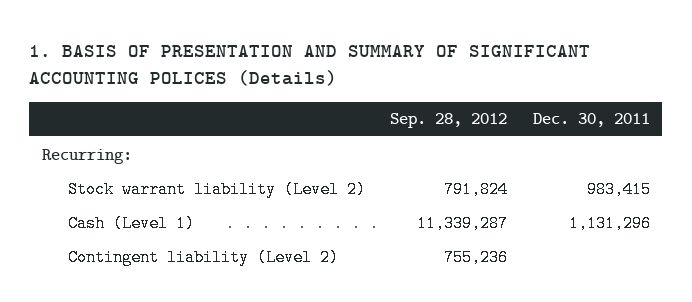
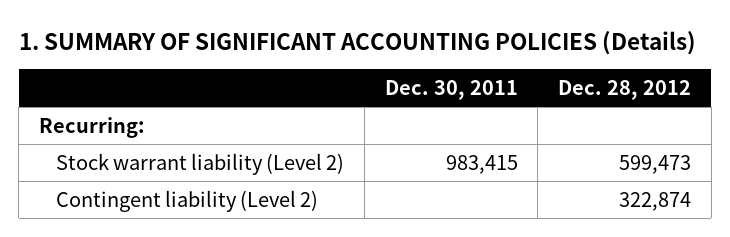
- 1. BASIS OF PRESENTATION AND SUMMARY OF SIGNIFICANT ACCOUNTING POLICES (Details)
+ 1. SUMMARY OF SIGNIFICANT ACCOUNTING POLICIES (Details)
- | Sep. 28, 2012 | Dec. 30, 2011
+ | Dec. 30, 2011 | Dec. 28, 2012
- Cash (Level 1) | 11,339,287 | 1,131,296

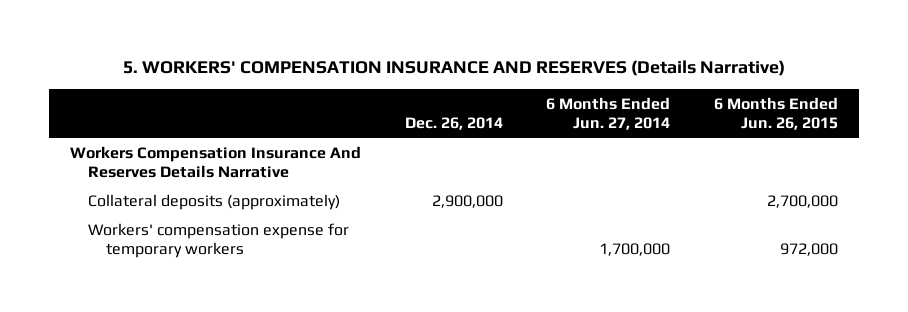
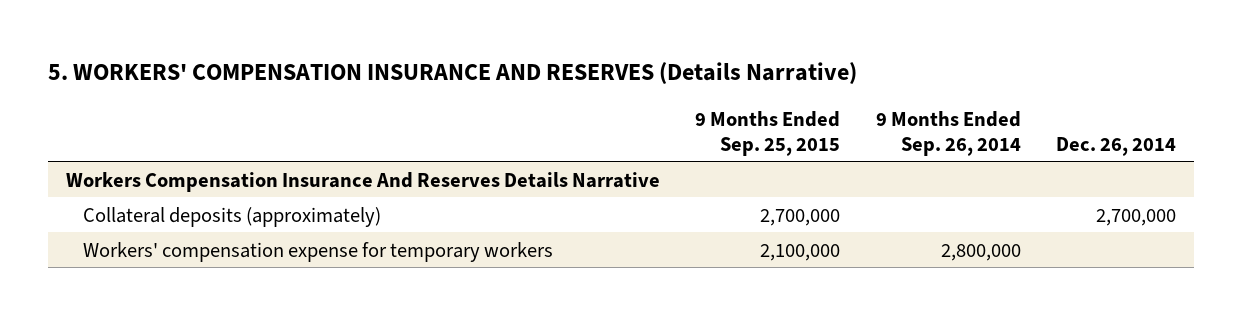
- | Dec. 26, 2014 | 6 Months Ended Jun. 27, 2014 | 6 Months Ended Jun. 26, 2015
+ | 9 Months Ended Sep. 25, 2015 | 9 Months Ended Sep. 26, 2014 | Dec. 26, 2014
- Collateral deposits (approximately) | 2,900,000 | | 2,700,000
+ Collateral deposits (approximately) | 2,700,000 | | 2,700,000

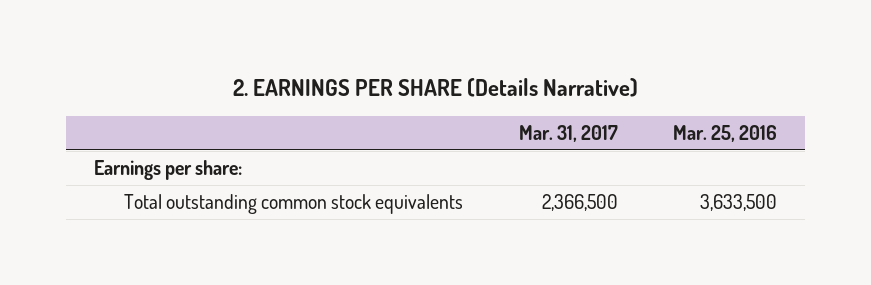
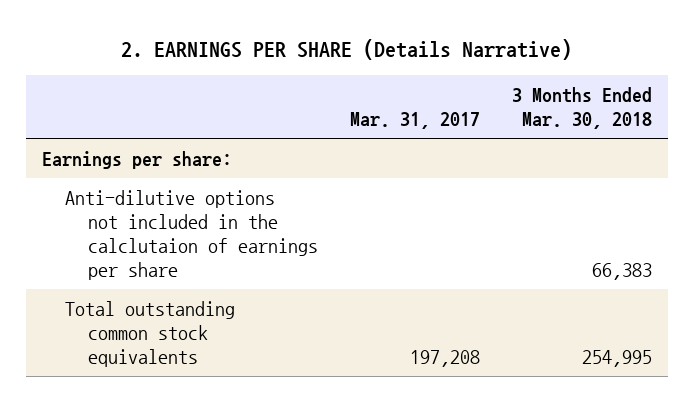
- | Mar. 31, 2017 | Mar. 25, 2016
+ | Mar. 31, 2017 | 3 Months Ended Mar. 30, 2018
- Total outstanding common stock equivalents | 2,366,500 | 3,633,500
+ Anti-dilutive options not included in the calclutaion of earnings per share | | 66,383
+ Total outstanding common stock equivalents | 197,208 | 254,995

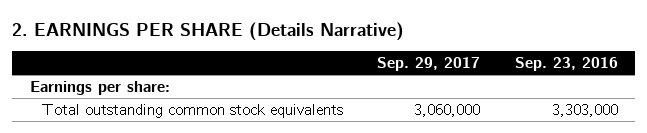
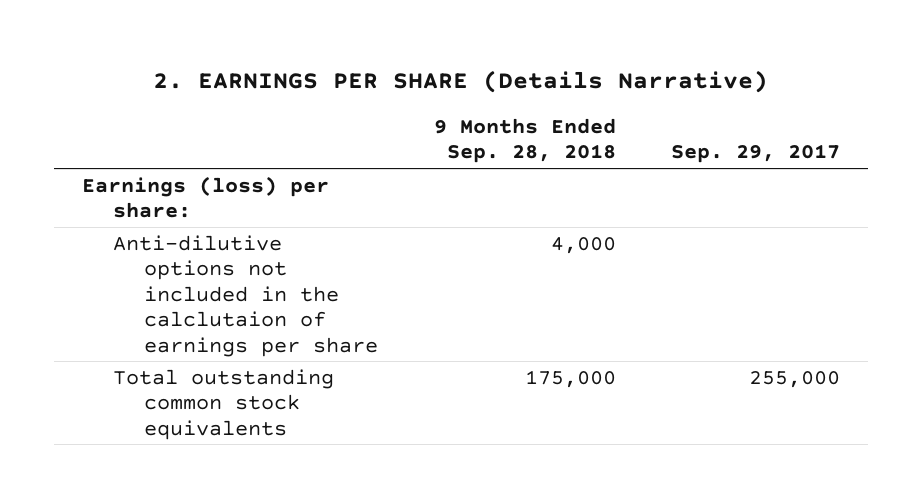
- | Sep. 29, 2017 | Sep. 23, 2016
+ | 9 Months Ended Sep. 28, 2018 | Sep. 29, 2017
- Earnings per share:
- Total outstanding common stock equivalents | 3,060,000 | 3,303,000
+ Earnings (loss) per share:
+ Anti-dilutive options not included in the calclutaion of earnings per share | 4,000 |
+ Total outstanding common stock equivalents | 175,000 | 255,000

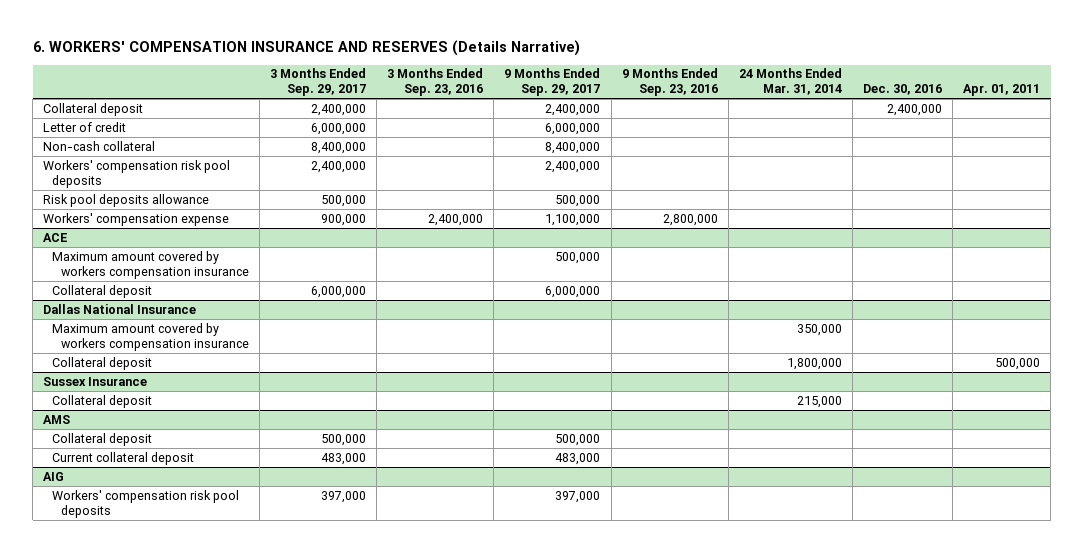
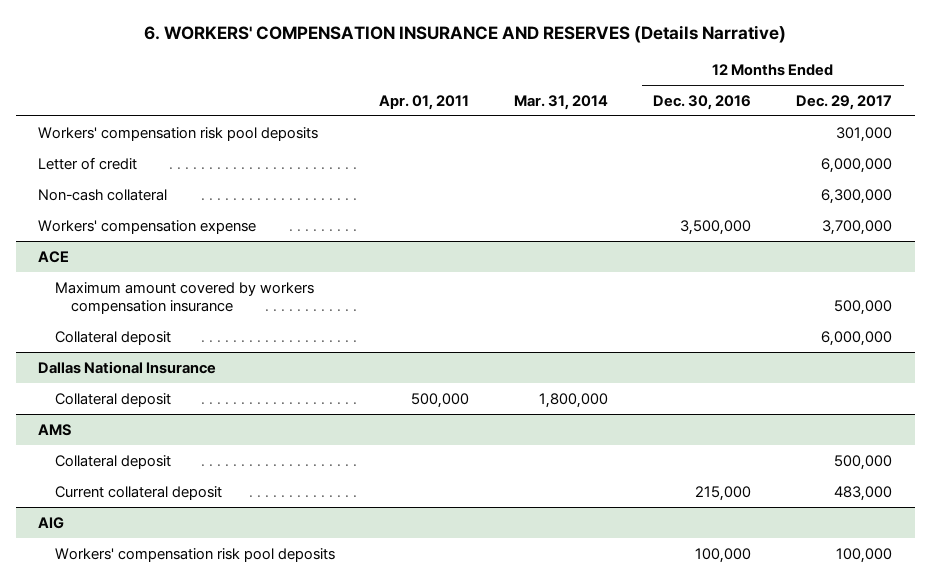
- | 3 Months Ended Sep. 29, 2017 | 3 Months Ended Sep. 23, 2016 | 9 Months Ended Sep. 29, 2017 | 9 Months Ended Sep. 23, 2016 | 24 Months Ended Mar. 31, 2014 | Dec. 30, 2016 | Apr. 01, 2011
+ | Apr. 01, 2011 | Mar. 31, 2014 | 12 Months Ended Dec. 30, 2016 | 12 Months Ended Dec. 29, 2017
- Collateral deposit | 2,400,000 | | 2,400,000 | | | 2,400,000 |
moved up: Workers' compensation risk pool deposits | | | | 301,000
- Risk pool deposits allowance | 500,000 | | 500,000 | | | |
@ Dallas National Insurance
- Maximum amount covered by workers compensation insurance | | | | | 350,000 | |
- Sussex Insurance
- Collateral deposit | | | | | 215,000 | |

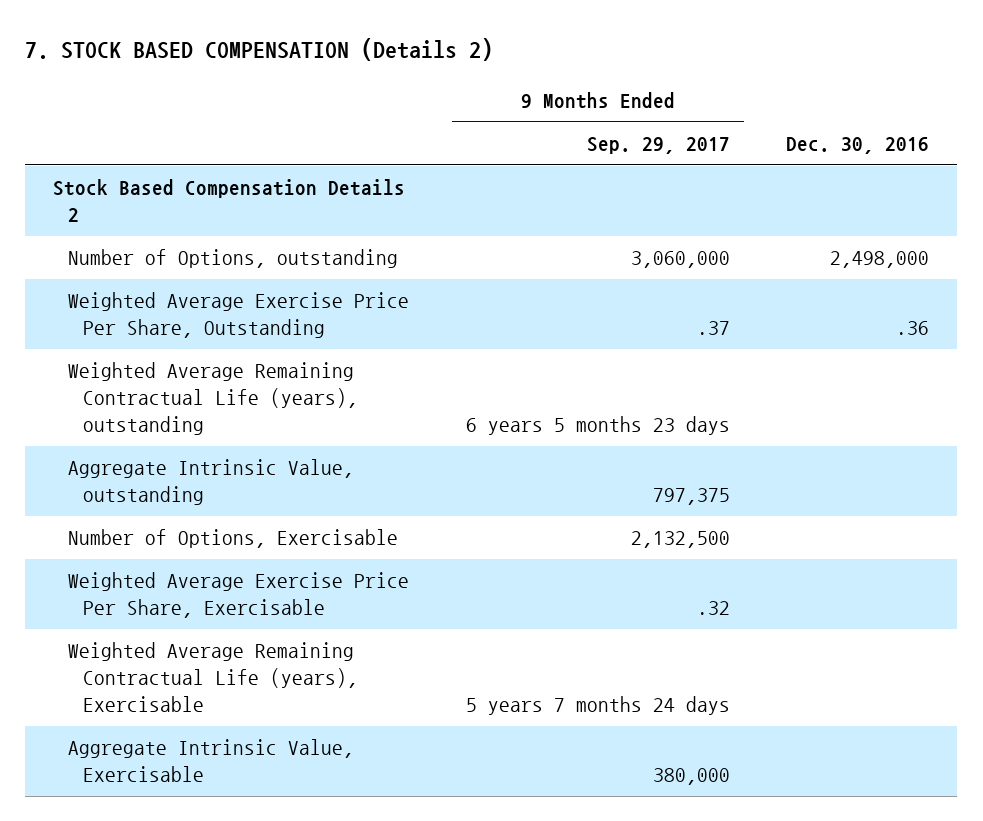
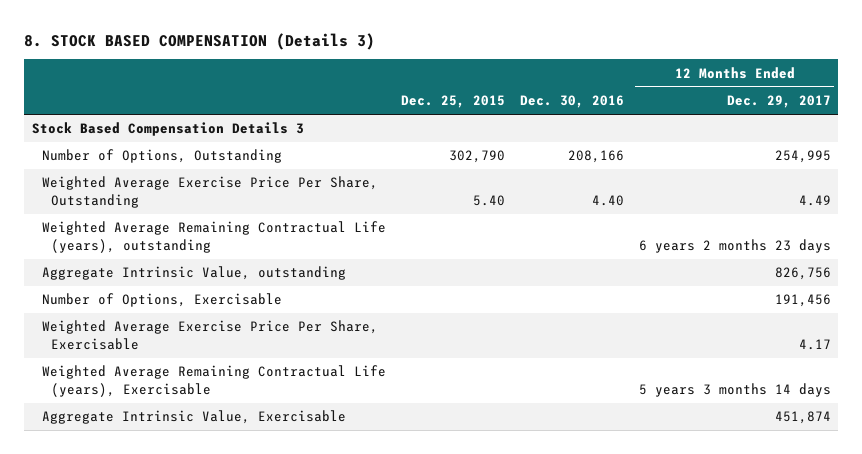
- 7. STOCK BASED COMPENSATION (Details 2)
+ 8. STOCK BASED COMPENSATION (Details 3)
- | 9 Months Ended Sep. 29, 2017 | Dec. 30, 2016
+ | Dec. 25, 2015 | Dec. 30, 2016 | 12 Months Ended Dec. 29, 2017
- Stock Based Compensation Details 2
- Number of Options, outstanding | 3,060,000 | 2,498,000
- Weighted Average Exercise Price Per Share, Outstanding | .37 | .36
+ Stock Based Compensation Details 3
+ Number of Options, Outstanding | 302,790 | 208,166 | 254,995
+ Weighted Average Exercise Price Per Share, Outstanding | 5.40 | 4.40 | 4.49

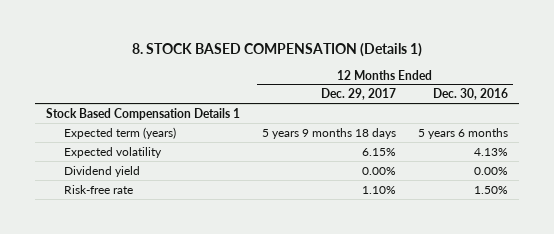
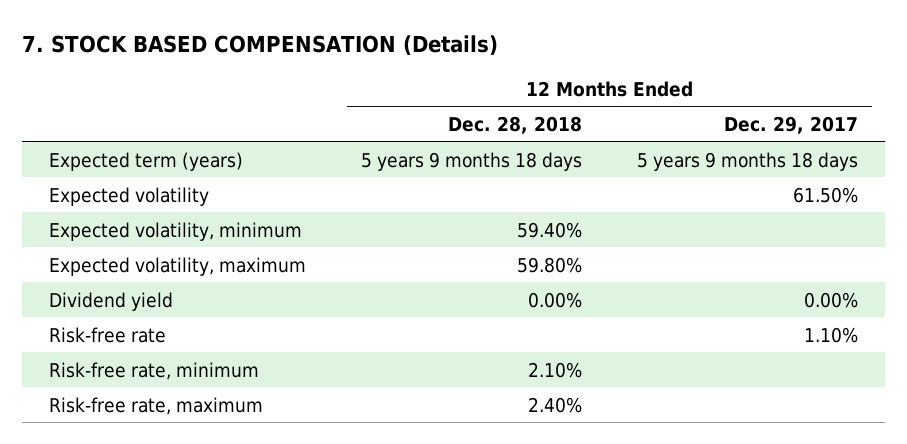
- 8. STOCK BASED COMPENSATION (Details 1)
+ 7. STOCK BASED COMPENSATION (Details)
- | 12 Months Ended Dec. 29, 2017 | 12 Months Ended Dec. 30, 2016
+ | 12 Months Ended Dec. 28, 2018 | 12 Months Ended Dec. 29, 2017
- Stock Based Compensation Details 1
- Expected volatility | 6.15% | 4.13%
+ Expected volatility | | 61.50%
+ Expected volatility, minimum | 59.40% |
+ Expected volatility, maximum | 59.80% |
+ Risk-free rate, minimum | 2.10% |
+ Risk-free rate, maximum | 2.40% |

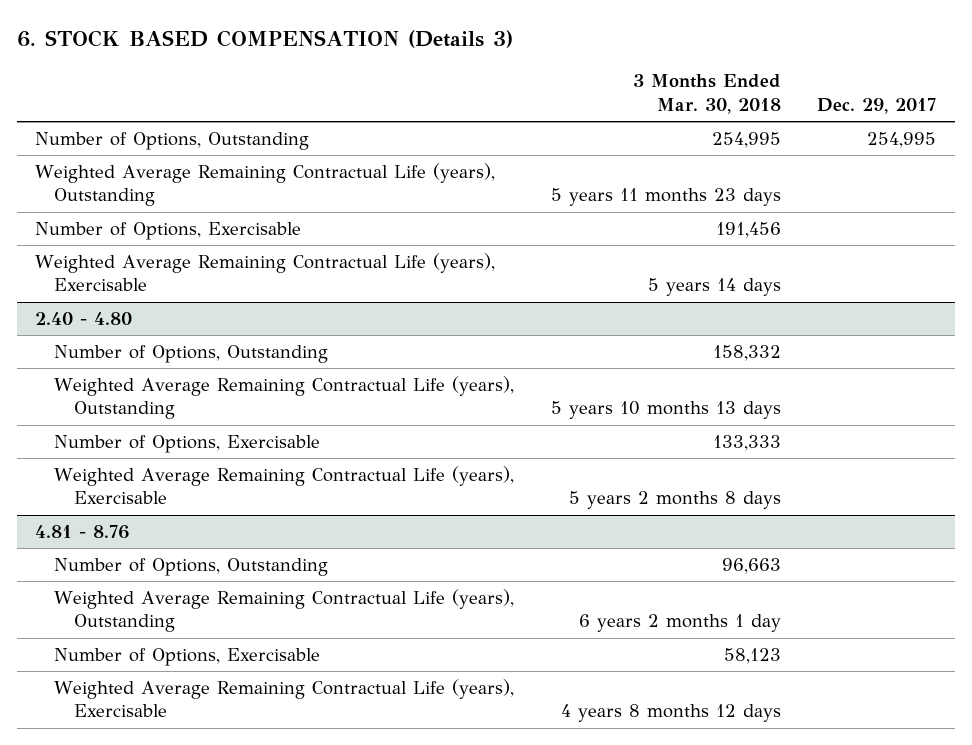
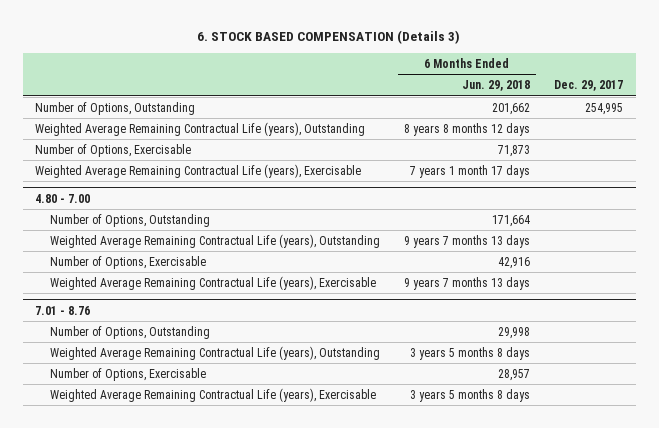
- | 3 Months Ended Mar. 30, 2018 | Dec. 29, 2017
+ | 6 Months Ended Jun. 29, 2018 | Dec. 29, 2017
- 2.40 - 4.80
+ 4.80 - 7.00
- 4.81 - 8.76
+ 7.01 - 8.76

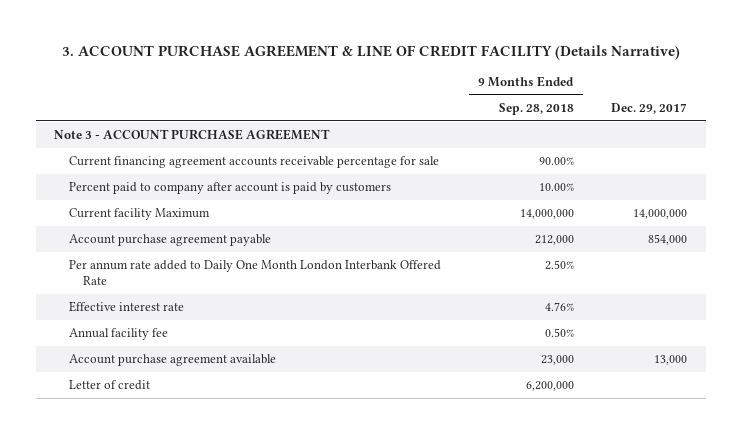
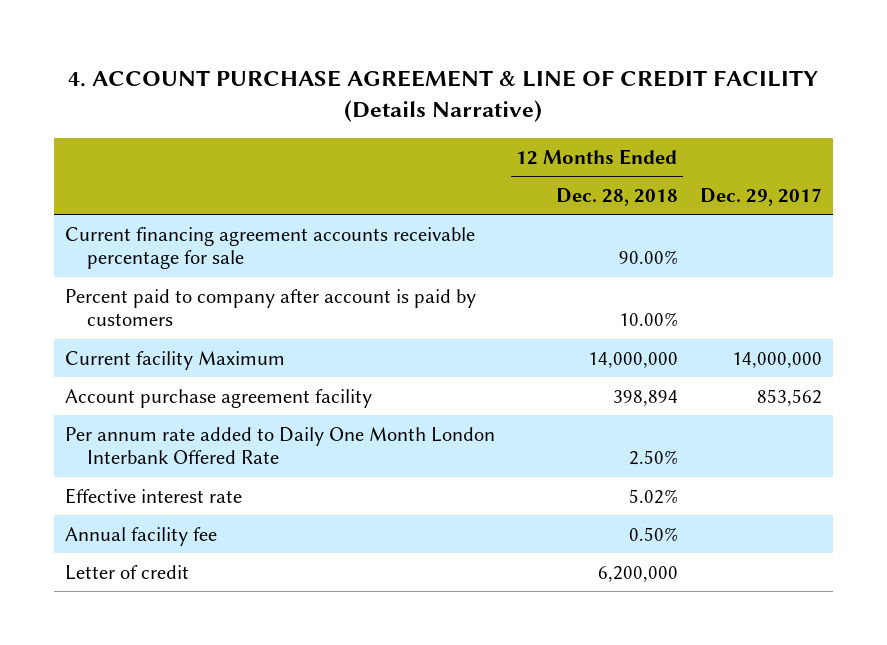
- 3. ACCOUNT PURCHASE AGREEMENT & LINE OF CREDIT FACILITY (Details Narrative)
+ 4. ACCOUNT PURCHASE AGREEMENT & LINE OF CREDIT FACILITY (Details Narrative)
- | 9 Months Ended Sep. 28, 2018 | Dec. 29, 2017
+ | 12 Months Ended Dec. 28, 2018 | Dec. 29, 2017
- Note 3 - ACCOUNT PURCHASE AGREEMENT
- Account purchase agreement payable | 212,000 | 854,000
+ Account purchase agreement facility | 398,894 | 853,562
- Account purchase agreement available | 23,000 | 13,000

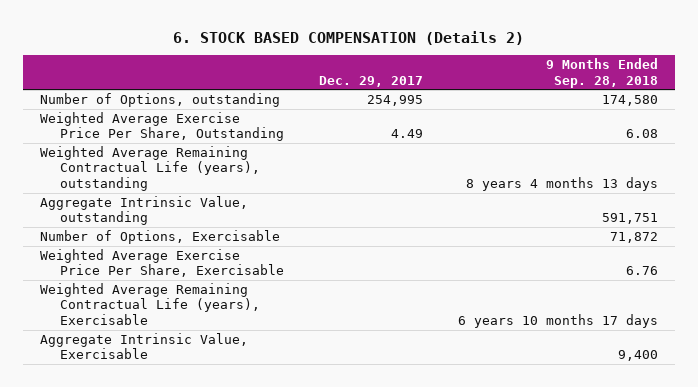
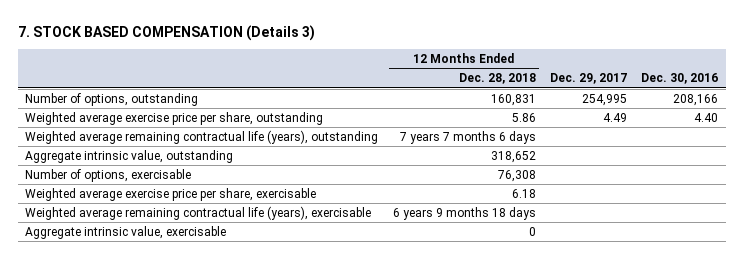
- 6. STOCK BASED COMPENSATION (Details 2)
+ 7. STOCK BASED COMPENSATION (Details 3)
- | Dec. 29, 2017 | 9 Months Ended Sep. 28, 2018
+ | 12 Months Ended Dec. 28, 2018 | Dec. 29, 2017 | Dec. 30, 2016
- Number of Options, outstanding | 254,995 | 174,580
- Weighted Average Exercise Price Per Share, Outstanding | 4.49 | 6.08
- Weighted Average Remaining Contractual Life (years), outstanding | | 8 years 4 months 13 days
- Aggregate Intrinsic Value, outstanding | | 591,751
- Number of Options, Exercisable | | 71,872
- Weighted Average Exercise Price Per Share, Exercisable | | 6.76
- Weighted Average Remaining Contractual Life (years), Exercisable | | 6 years 10 months 17 days
- Aggregate Intrinsic Value, Exercisable | | 9,400
+ Number of options, outstanding | 160,831 | 254,995 | 208,166
+ Weighted average exercise price per share, outstanding | 5.86 | 4.49 | 4.40
+ Weighted average remaining contractual life (years), outstanding | 7 years 7 months 6 days | |
+ Aggregate intrinsic value, outstanding | 318,652 | |
+ Number of options, exercisable | 76,308 | |
+ Weighted average exercise price per share, exercisable | 6.18 | |
+ Weighted average remaining contractual life (years), exercisable | 6 years 9 months 18 days | |
+ Aggregate intrinsic value, exercisable | 0 | |

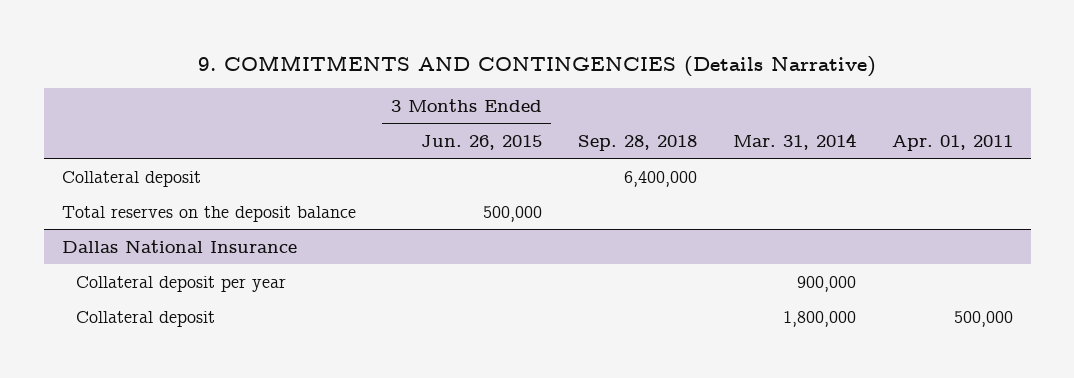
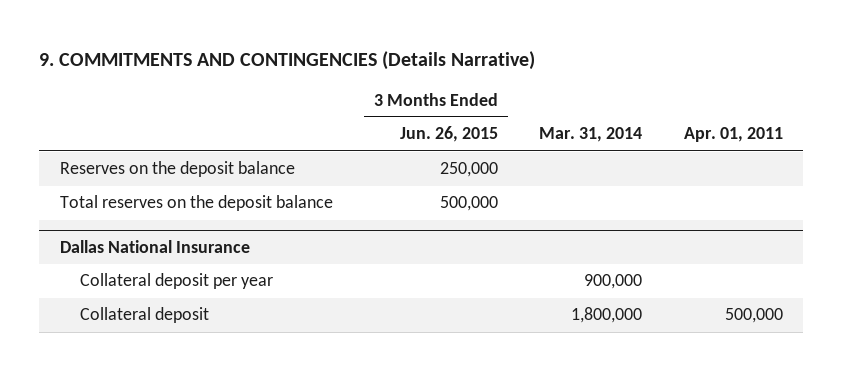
- | 3 Months Ended Jun. 26, 2015 | Sep. 28, 2018 | Mar. 31, 2014 | Apr. 01, 2011
+ | 3 Months Ended Jun. 26, 2015 | Mar. 31, 2014 | Apr. 01, 2011
- Collateral deposit | | 6,400,000 | |
+ Reserves on the deposit balance | 250,000 | |

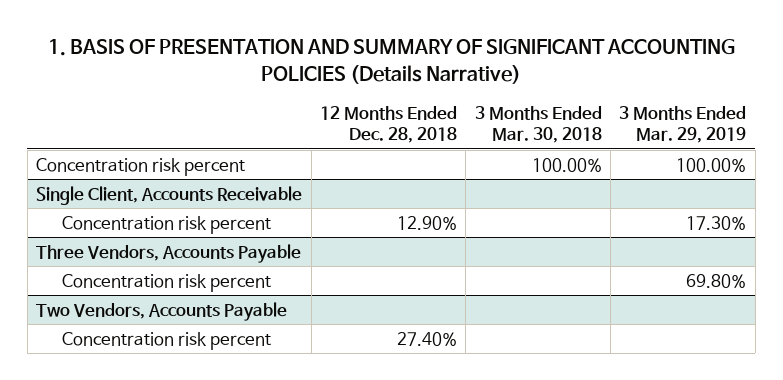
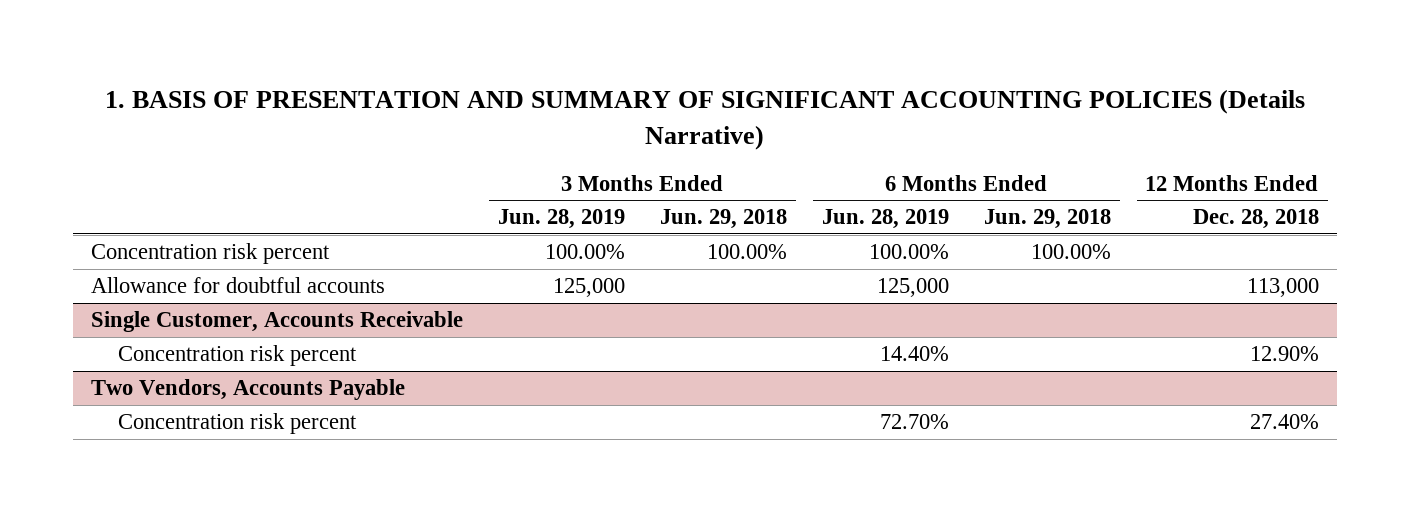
- | 12 Months Ended Dec. 28, 2018 | 3 Months Ended Mar. 30, 2018 | 3 Months Ended Mar. 29, 2019
+ | 3 Months Ended Jun. 28, 2019 | 3 Months Ended Jun. 29, 2018 | 6 Months Ended Jun. 28, 2019 | 6 Months Ended Jun. 29, 2018 | 12 Months Ended Dec. 28, 2018
- Single Client, Accounts Receivable
+ Allowance for doubtful accounts | 125,000 | | 125,000 | | 113,000
+ Single Customer, Accounts Receivable
- Three Vendors, Accounts Payable
- Concentration risk percent | | | 69.80%

